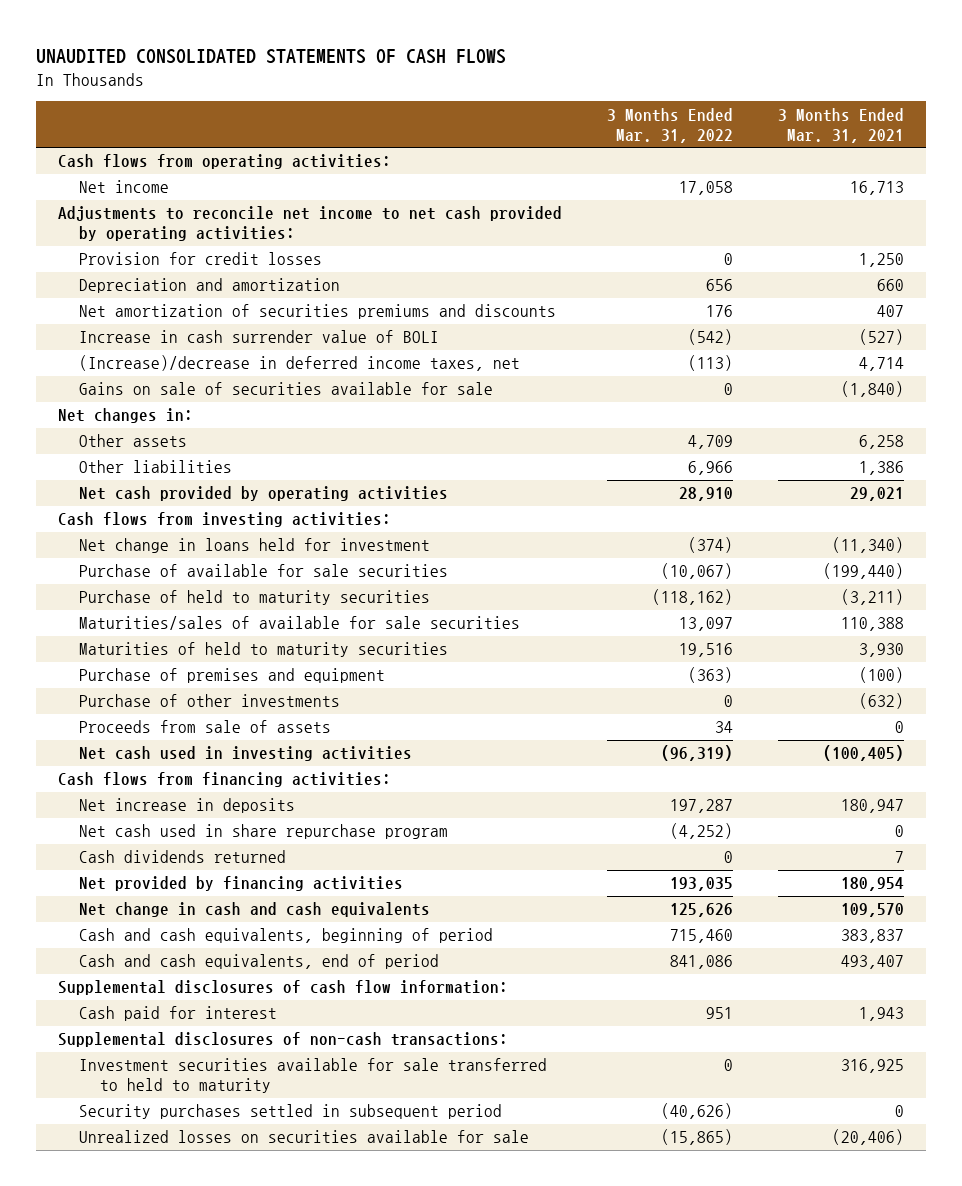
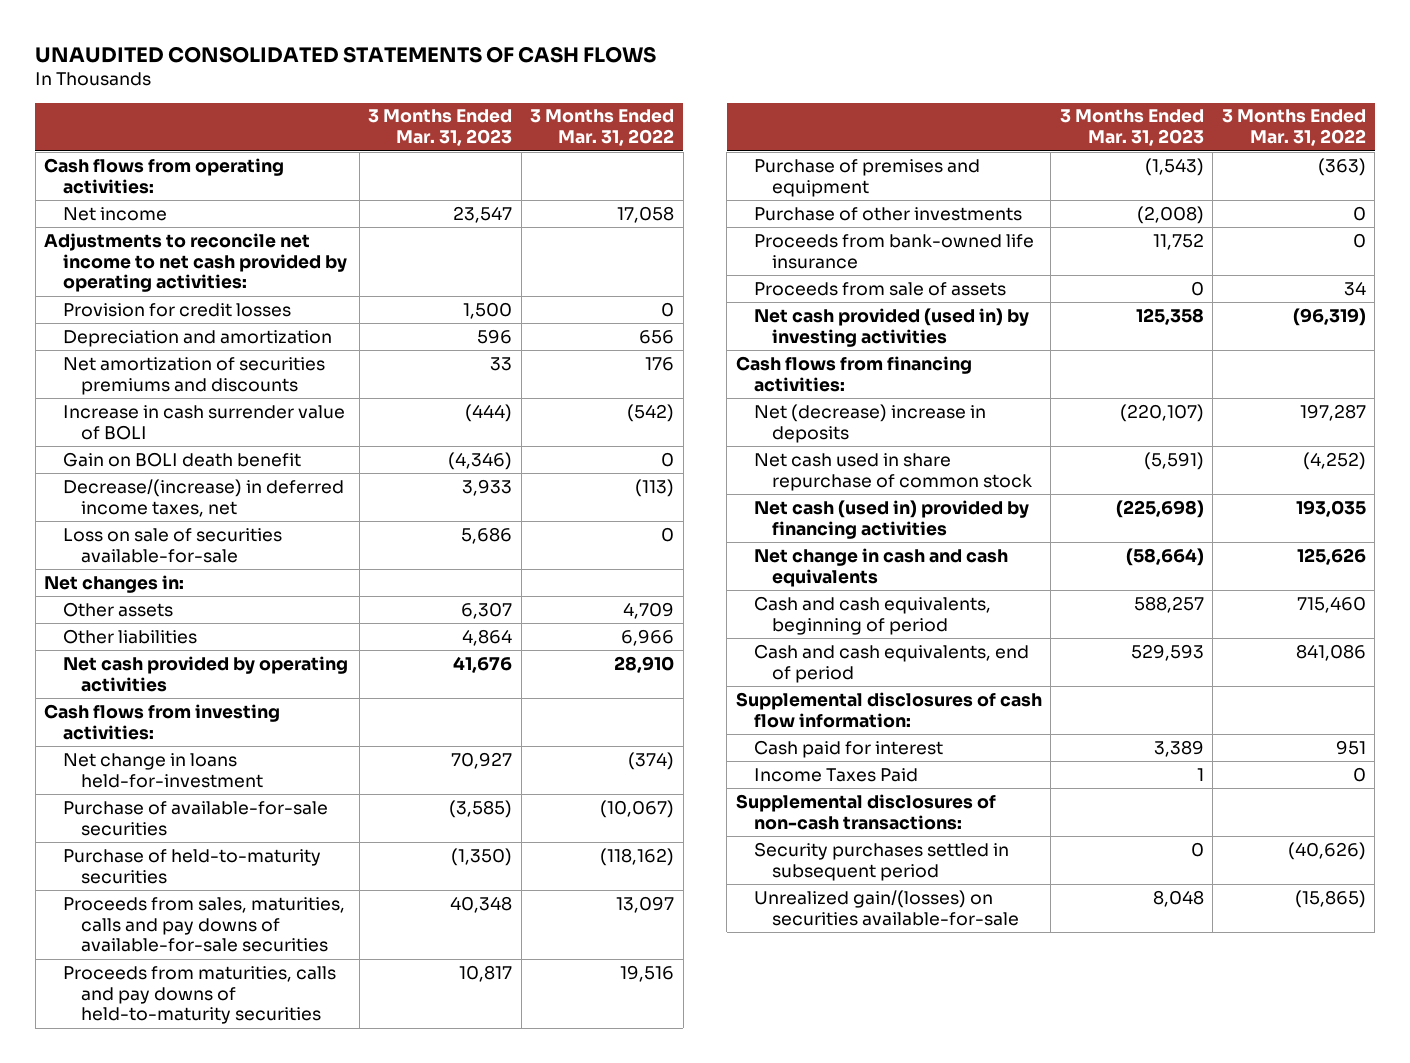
- | 3 Months Ended Mar. 31, 2022 | 3 Months Ended Mar. 31, 2021
+ | 3 Months Ended Mar. 31, 2023 | 3 Months Ended Mar. 31, 2022
- (Increase)/decrease in deferred income taxes, net | (113) | 4,714
- Gains on sale of securities available for sale | 0 | (1,840)
+ Gain on BOLI death benefit | (4,346) | 0
+ Decrease/(increase) in deferred income taxes, net | 3,933 | (113)
+ Loss on sale of securities available-for-sale | 5,686 | 0
- Net change in loans held for investment | (374) | (11,340)
- Purchase of available for sale securities | (10,067) | (199,440)
- Purchase of held to maturity securities | (118,162) | (3,211)
- Maturities/sales of available for sale securities | 13,097 | 110,388
- Maturities of held to maturity securities | 19,516 | 3,930
+ Net change in loans held-for-investment | 70,927 | (374)
+ Purchase of available-for-sale securities | (3,585) | (10,067)
+ Purchase of held-to-maturity securities | (1,350) | (118,162)
+ Proceeds from sales, maturities, calls and pay downs of available-for-sale securities | 40,348 | 13,097
+ Proceeds from maturities, calls and pay downs of held-to-maturity securities | 10,817 | 19,516
+ Proceeds from bank-owned life insurance | 11,752 | 0
- Net cash used in investing activities | (96,319) | (100,405)
+ Net cash provided (used in) by investing activities | 125,358 | (96,319)
- Net increase in deposits | 197,287 | 180,947
- Net cash used in share repurchase program | (4,252) | 0
- Cash dividends returned | 0 | 7
- Net provided by financing activities | 193,035 | 180,954
+ Net (decrease) increase in deposits | (220,107) | 197,287
+ Net cash used in share repurchase of common stock | (5,591) | (4,252)
+ Net cash (used in) provided by financing activities | (225,698) | 193,035
+ Income Taxes Paid | 1 | 0
- Investment securities available for sale transferred to held to maturity | 0 | 316,925
- Unrealized losses on securities available for sale | (15,865) | (20,406)
+ Unrealized gain/(losses) on securities available-for-sale | 8,048 | (15,865)

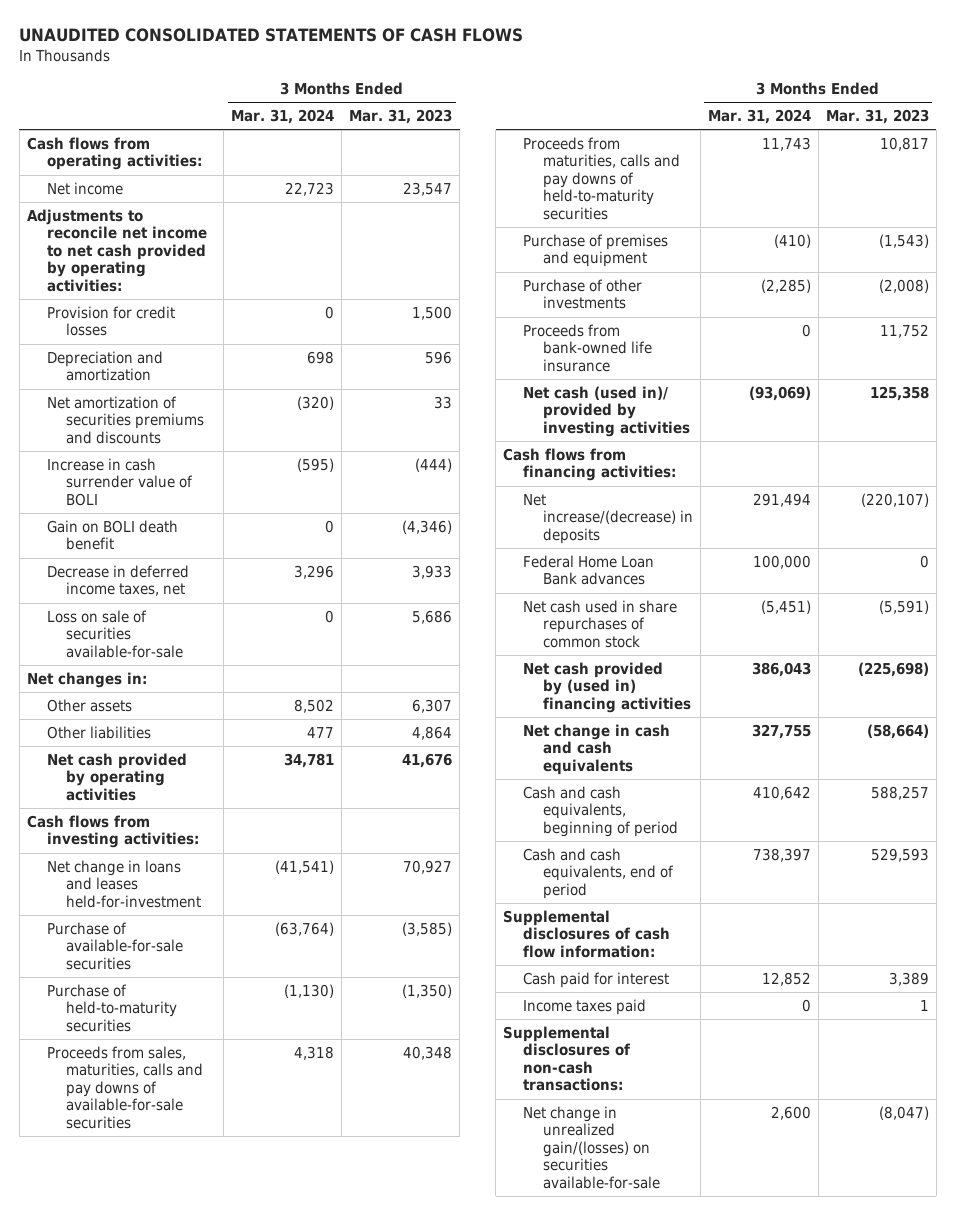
- | 3 Months Ended Mar. 31, 2023 | 3 Months Ended Mar. 31, 2022
+ | 3 Months Ended Mar. 31, 2024 | 3 Months Ended Mar. 31, 2023
- Decrease/(increase) in deferred income taxes, net | 3,933 | (113)
+ Decrease in deferred income taxes, net | 3,296 | 3,933
- Net change in loans held-for-investment | 70,927 | (374)
+ Net change in loans and leases held-for-investment | (41,541) | 70,927
- Proceeds from sale of assets | 0 | 34
- Net cash provided (used in) by investing activities | 125,358 | (96,319)
+ Net cash (used in)/ provided by investing activities | (93,069) | 125,358
- Net (decrease) increase in deposits | (220,107) | 197,287
- Net cash used in share repurchase of common stock | (5,591) | (4,252)
- Net cash (used in) provided by financing activities | (225,698) | 193,035
+ Net increase/(decrease) in deposits | 291,494 | (220,107)
+ Federal Home Loan Bank advances | 100,000 | 0
+ Net cash used in share repurchases of common stock | (5,451) | (5,591)
+ Net cash provided by (used in) financing activities | 386,043 | (225,698)
- Income Taxes Paid | 1 | 0
+ Income taxes paid | 0 | 1
- Security purchases settled in subsequent period | 0 | (40,626)
- Unrealized gain/(losses) on securities available-for-sale | 8,048 | (15,865)
+ Net change in unrealized gain/(losses) on securities available-for-sale | 2,600 | (8,047)

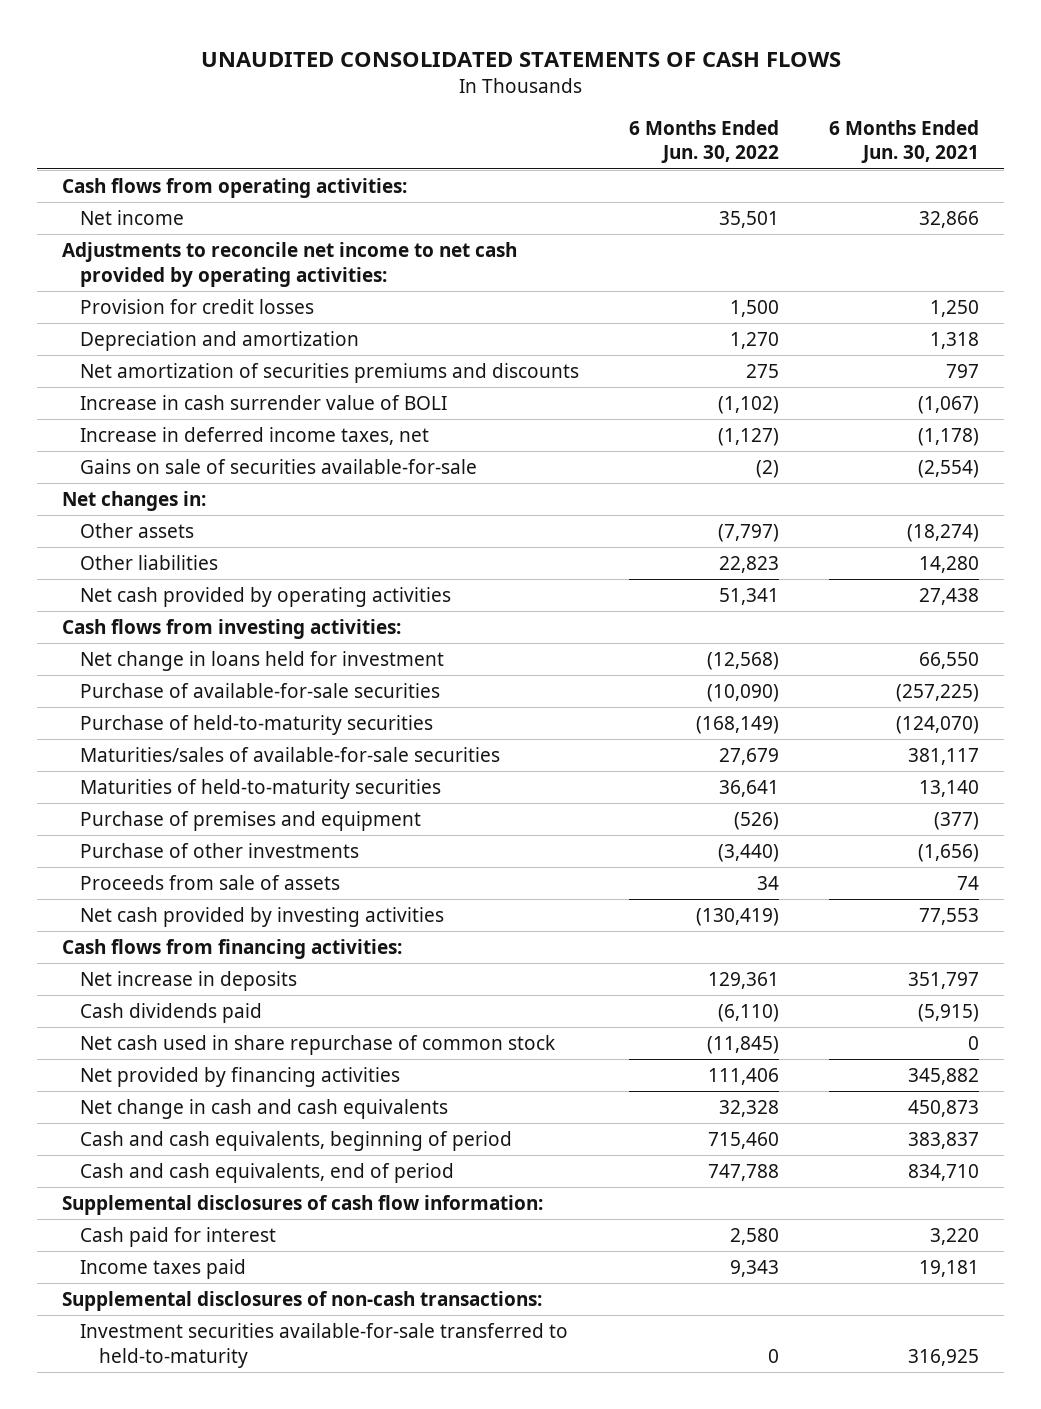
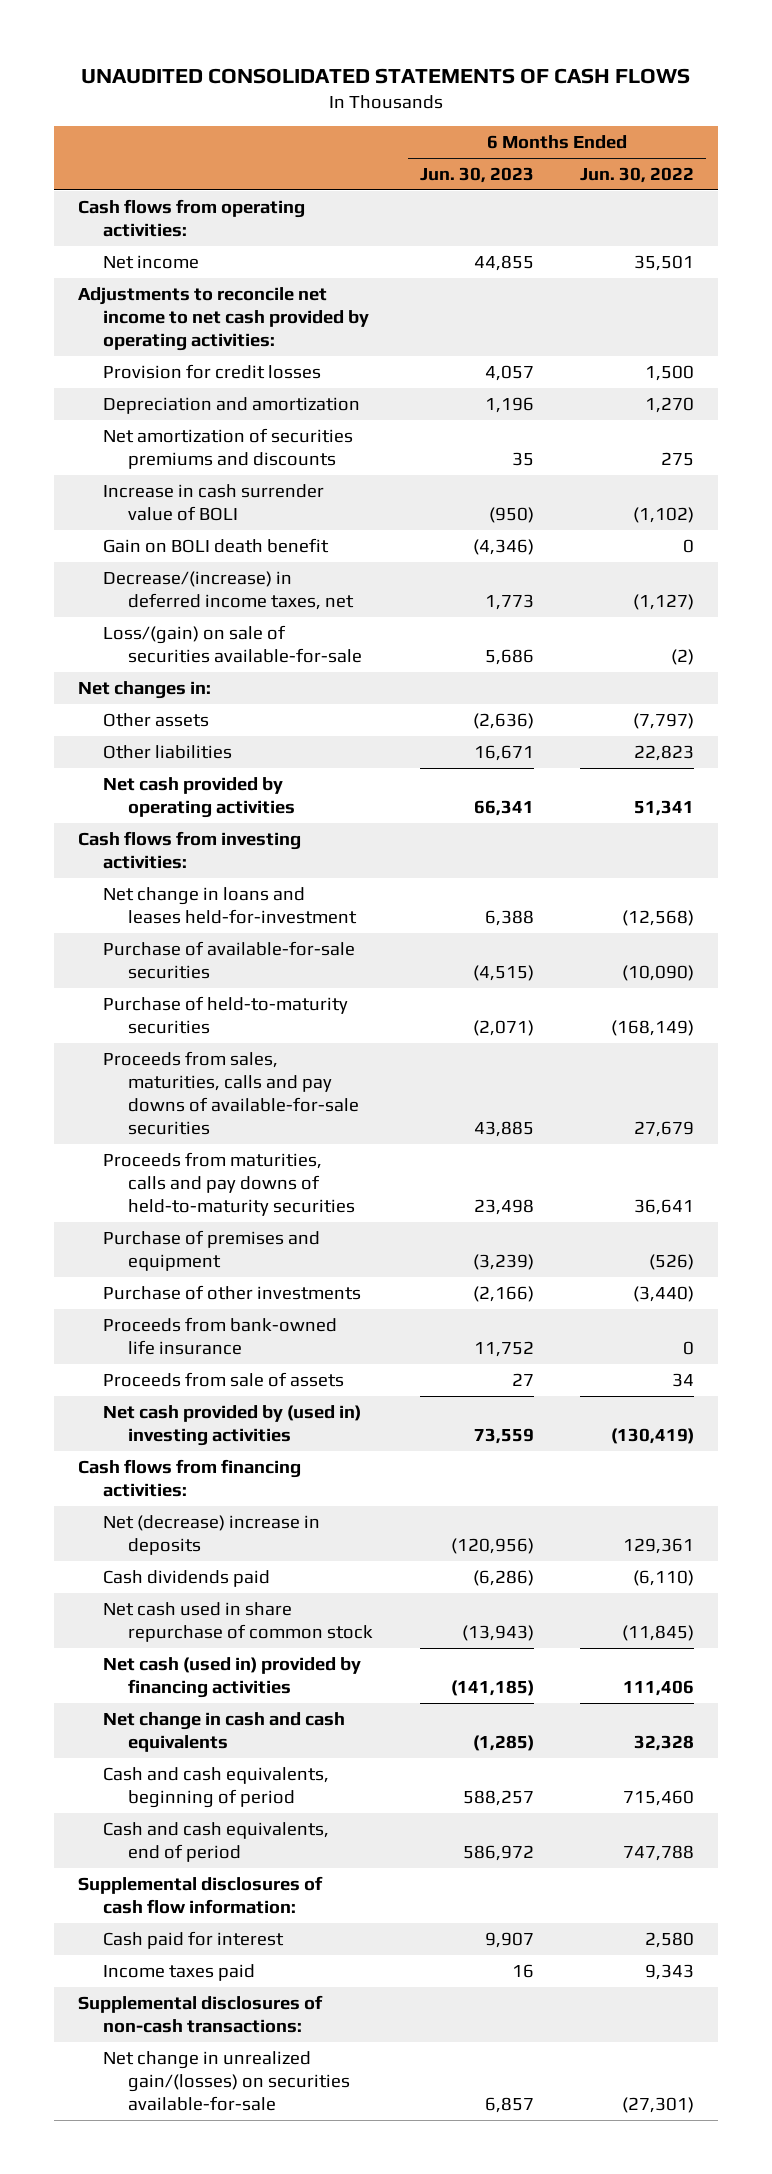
- | 6 Months Ended Jun. 30, 2022 | 6 Months Ended Jun. 30, 2021
+ | 6 Months Ended Jun. 30, 2023 | 6 Months Ended Jun. 30, 2022
- Increase in deferred income taxes, net | (1,127) | (1,178)
- Gains on sale of securities available-for-sale | (2) | (2,554)
+ Gain on BOLI death benefit | (4,346) | 0
+ Decrease/(increase) in deferred income taxes, net | 1,773 | (1,127)
+ Loss/(gain) on sale of securities available-for-sale | 5,686 | (2)
- Net change in loans held for investment | (12,568) | 66,550
+ Net change in loans and leases held-for-investment | 6,388 | (12,568)
- Maturities/sales of available-for-sale securities | 27,679 | 381,117
- Maturities of held-to-maturity securities | 36,641 | 13,140
+ Proceeds from sales, maturities, calls and pay downs of available-for-sale securities | 43,885 | 27,679
+ Proceeds from maturities, calls and pay downs of held-to-maturity securities | 23,498 | 36,641
+ Proceeds from bank-owned life insurance | 11,752 | 0
- Net cash provided by investing activities | (130,419) | 77,553
+ Net cash provided by (used in) investing activities | 73,559 | (130,419)
- Net increase in deposits | 129,361 | 351,797
+ Net (decrease) increase in deposits | (120,956) | 129,361
- Net provided by financing activities | 111,406 | 345,882
+ Net cash (used in) provided by financing activities | (141,185) | 111,406
- Investment securities available-for-sale transferred to held-to-maturity | 0 | 316,925
+ Net change in unrealized gain/(losses) on securities available-for-sale | 6,857 | (27,301)

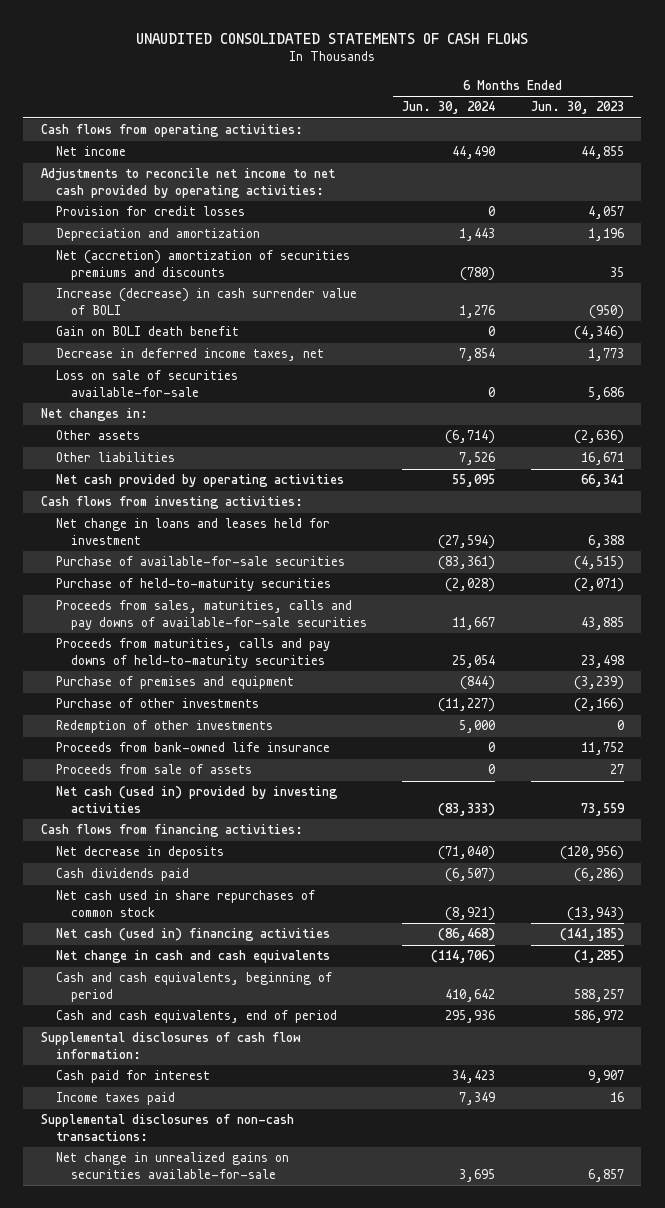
- | 6 Months Ended Jun. 30, 2023 | 6 Months Ended Jun. 30, 2022
+ | 6 Months Ended Jun. 30, 2024 | 6 Months Ended Jun. 30, 2023
- Net amortization of securities premiums and discounts | 35 | 275
- Increase in cash surrender value of BOLI | (950) | (1,102)
+ Net (accretion) amortization of securities premiums and discounts | (780) | 35
+ Increase (decrease) in cash surrender value of BOLI | 1,276 | (950)
- Decrease/(increase) in deferred income taxes, net | 1,773 | (1,127)
- Loss/(gain) on sale of securities available-for-sale | 5,686 | (2)
+ Decrease in deferred income taxes, net | 7,854 | 1,773
+ Loss on sale of securities available-for-sale | 0 | 5,686
- Net change in loans and leases held-for-investment | 6,388 | (12,568)
+ Net change in loans and leases held for investment | (27,594) | 6,388
+ Redemption of other investments | 5,000 | 0
- Net cash provided by (used in) investing activities | 73,559 | (130,419)
+ Net cash (used in) provided by investing activities | (83,333) | 73,559
- Net (decrease) increase in deposits | (120,956) | 129,361
+ Net decrease in deposits | (71,040) | (120,956)
- Net cash used in share repurchase of common stock | (13,943) | (11,845)
- Net cash (used in) provided by financing activities | (141,185) | 111,406
+ Net cash used in share repurchases of common stock | (8,921) | (13,943)
+ Net cash (used in) financing activities | (86,468) | (141,185)
- Net change in unrealized gain/(losses) on securities available-for-sale | 6,857 | (27,301)
+ Net change in unrealized gains on securities available-for-sale | 3,695 | 6,857

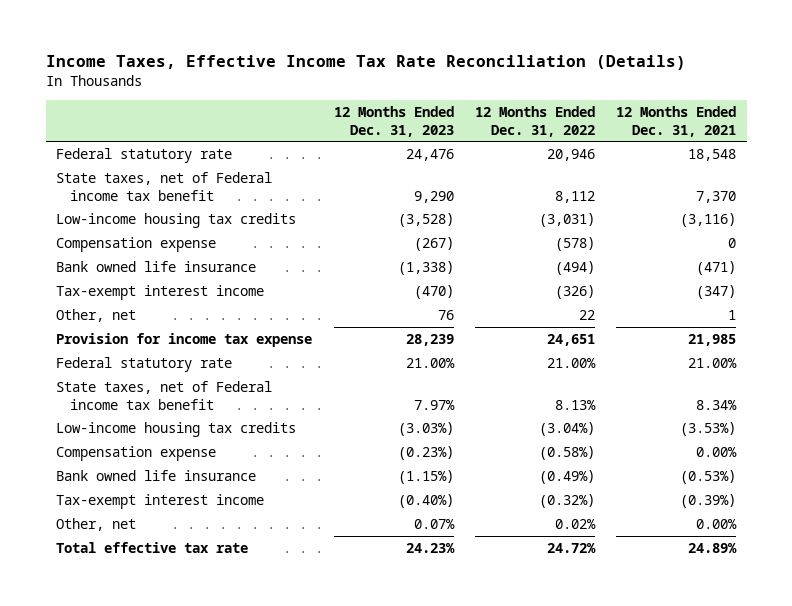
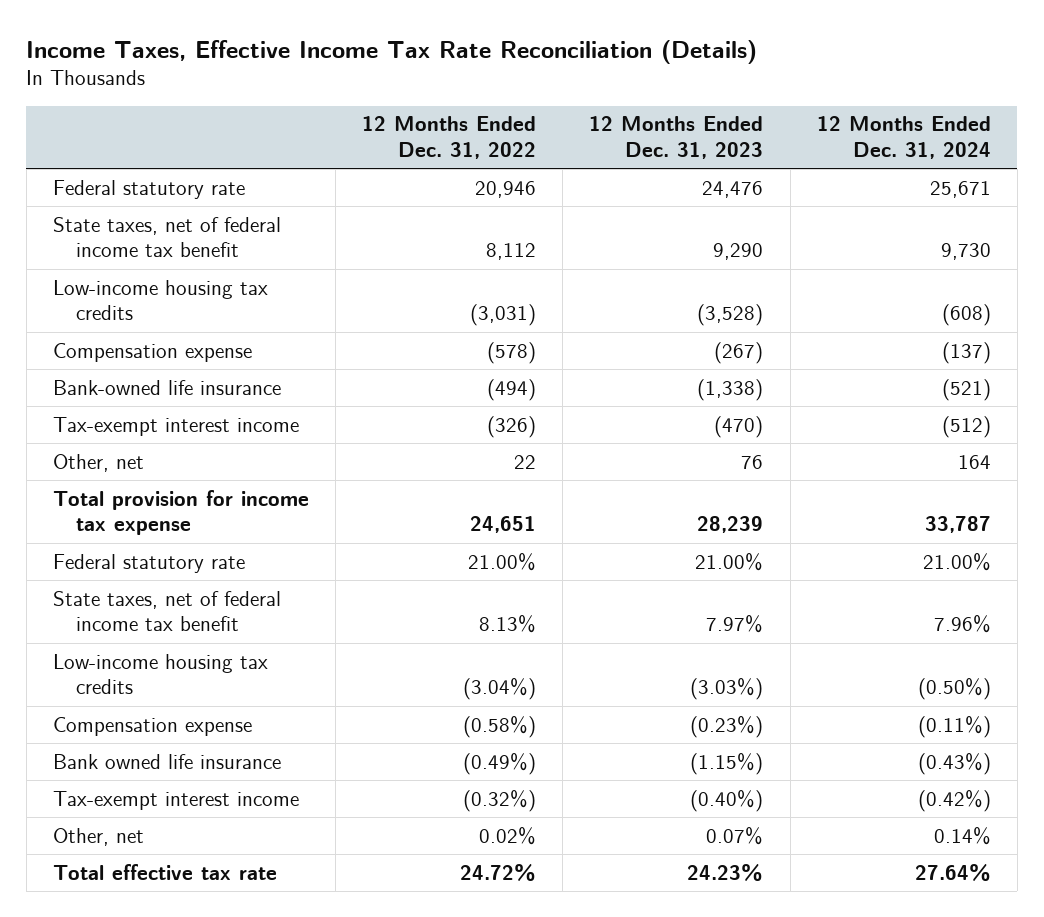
- | 12 Months Ended Dec. 31, 2023 | 12 Months Ended Dec. 31, 2022 | 12 Months Ended Dec. 31, 2021
+ | 12 Months Ended Dec. 31, 2022 | 12 Months Ended Dec. 31, 2023 | 12 Months Ended Dec. 31, 2024
- State taxes, net of Federal income tax benefit | 9,290 | 8,112 | 7,370
+ State taxes, net of federal income tax benefit | 8,112 | 9,290 | 9,730
- Bank owned life insurance | (1,338) | (494) | (471)
+ Bank-owned life insurance | (494) | (1,338) | (521)
- Provision for income tax expense | 28,239 | 24,651 | 21,985
+ Total provision for income tax expense | 24,651 | 28,239 | 33,787
- State taxes, net of Federal income tax benefit | 7.97% | 8.13% | 8.34%
+ State taxes, net of federal income tax benefit | 8.13% | 7.97% | 7.96%

